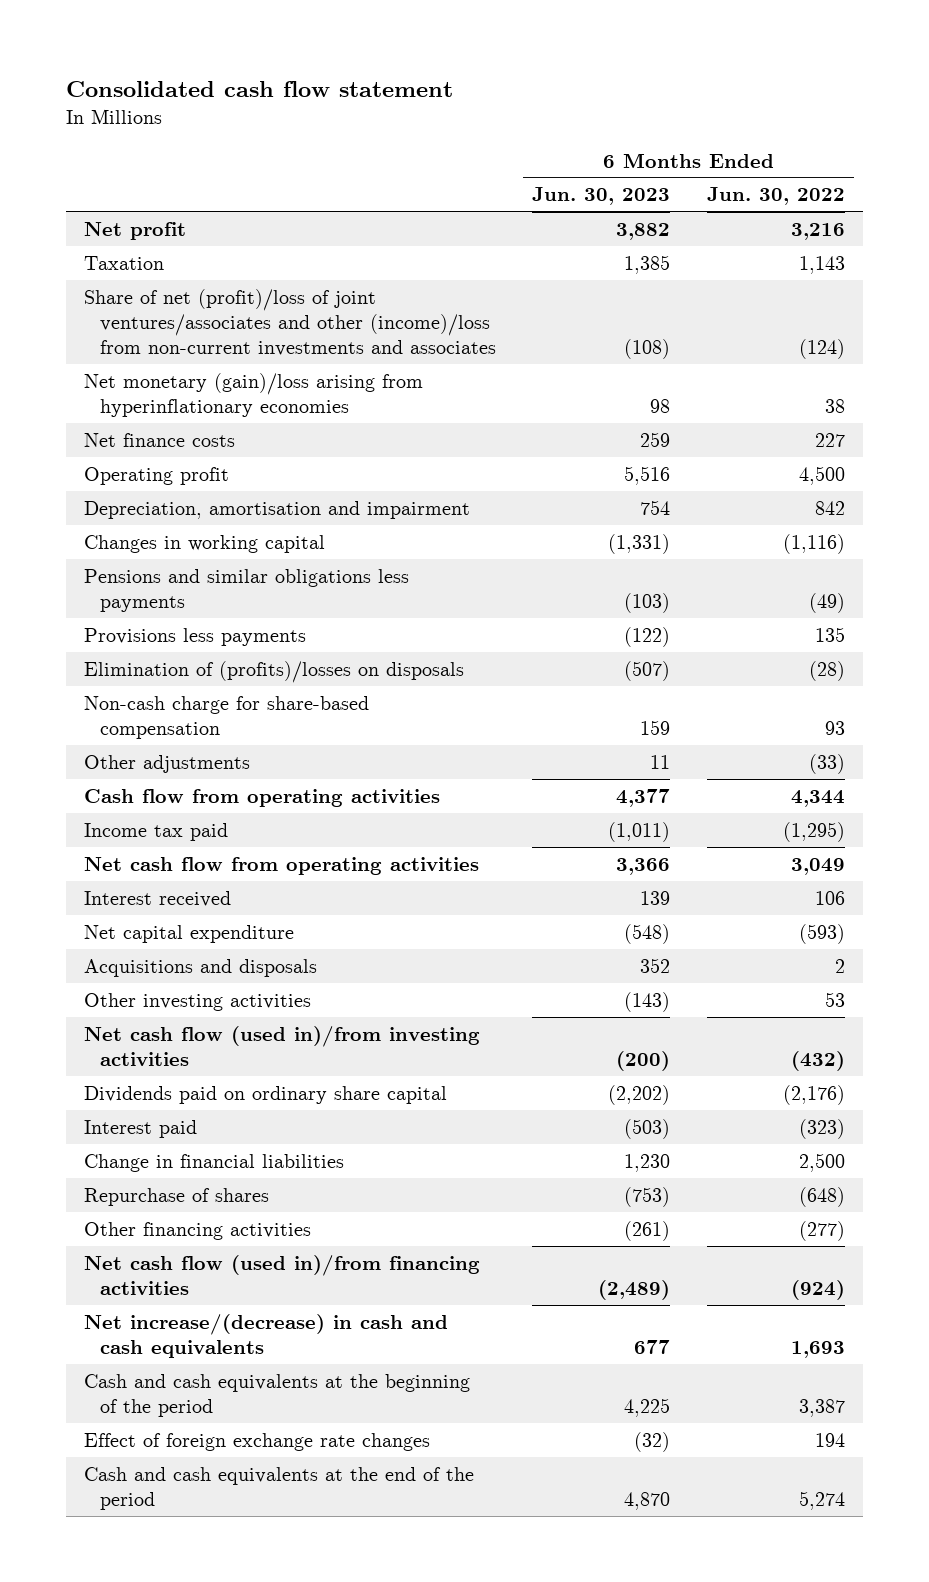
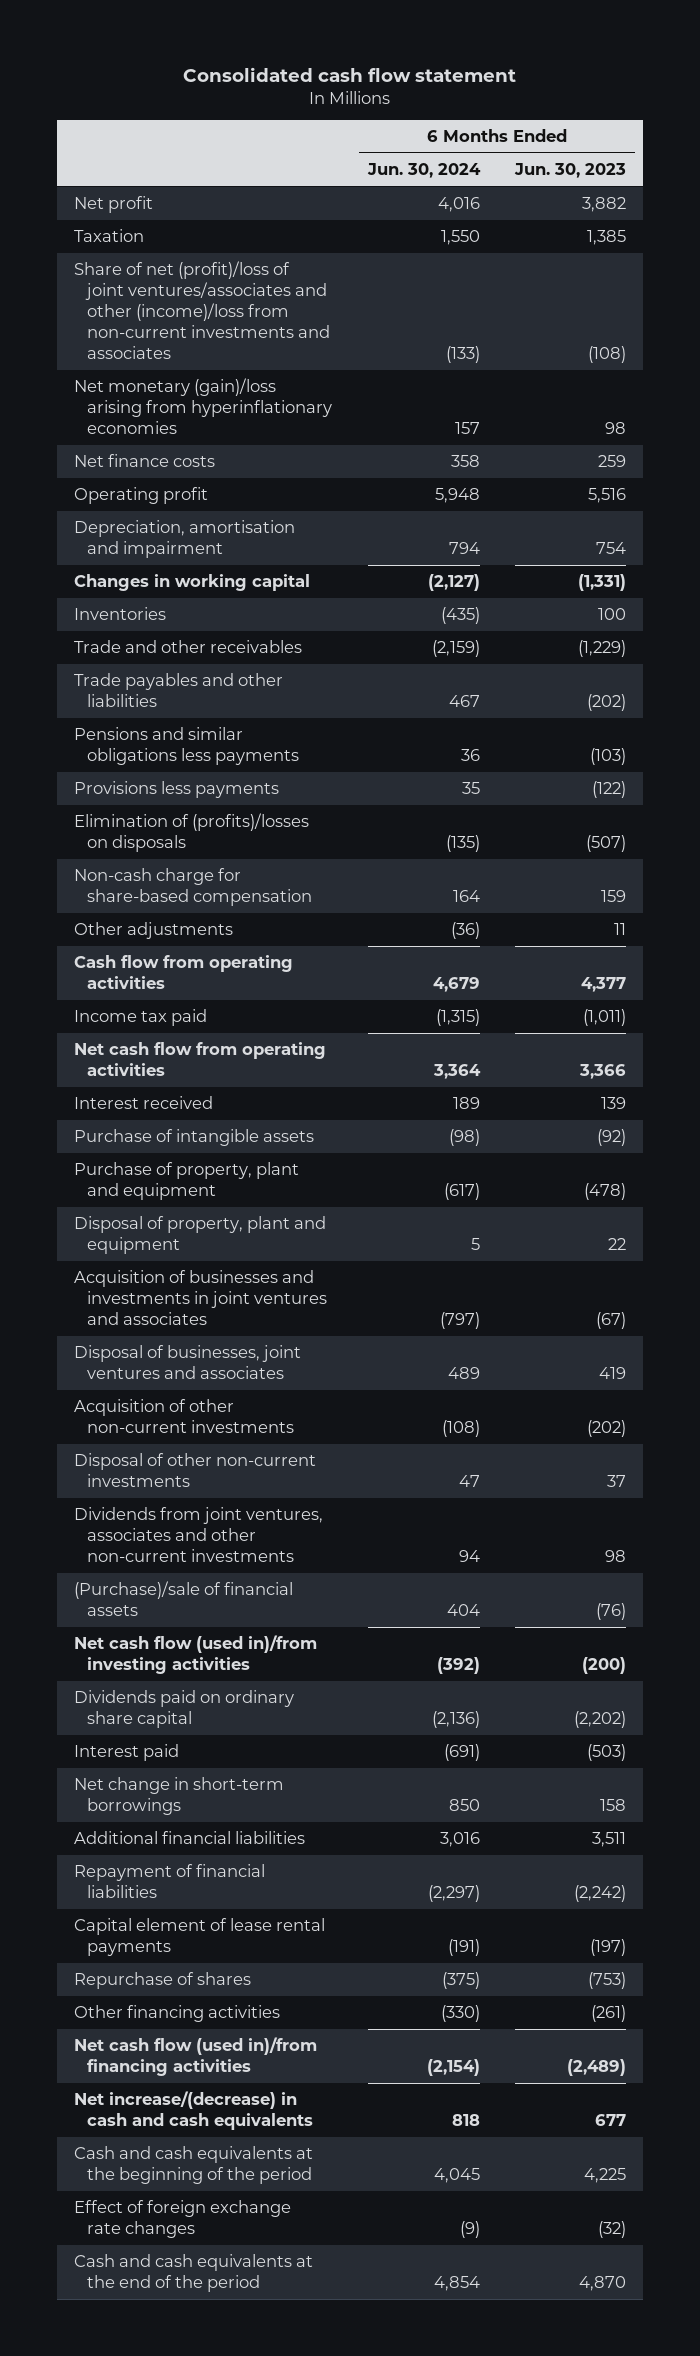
- | 6 Months Ended Jun. 30, 2023 | 6 Months Ended Jun. 30, 2022
+ | 6 Months Ended Jun. 30, 2024 | 6 Months Ended Jun. 30, 2023
+ Inventories | (435) | 100
+ Trade and other receivables | (2,159) | (1,229)
+ Trade payables and other liabilities | 467 | (202)
- Net capital expenditure | (548) | (593)
- Acquisitions and disposals | 352 | 2
- Other investing activities | (143) | 53
+ Purchase of intangible assets | (98) | (92)
+ Purchase of property, plant and equipment | (617) | (478)
+ Disposal of property, plant and equipment | 5 | 22
+ Acquisition of businesses and investments in joint ventures and associates | (797) | (67)
+ Disposal of businesses, joint ventures and associates | 489 | 419
+ Acquisition of other non-current investments | (108) | (202)
+ Disposal of other non-current investments | 47 | 37
+ Dividends from joint ventures, associates and other non-current investments | 94 | 98
+ (Purchase)/sale of financial assets | 404 | (76)
- Change in financial liabilities | 1,230 | 2,500
+ Net change in short-term borrowings | 850 | 158
+ Additional financial liabilities | 3,016 | 3,511
+ Repayment of financial liabilities | (2,297) | (2,242)
+ Capital element of lease rental payments | (191) | (197)

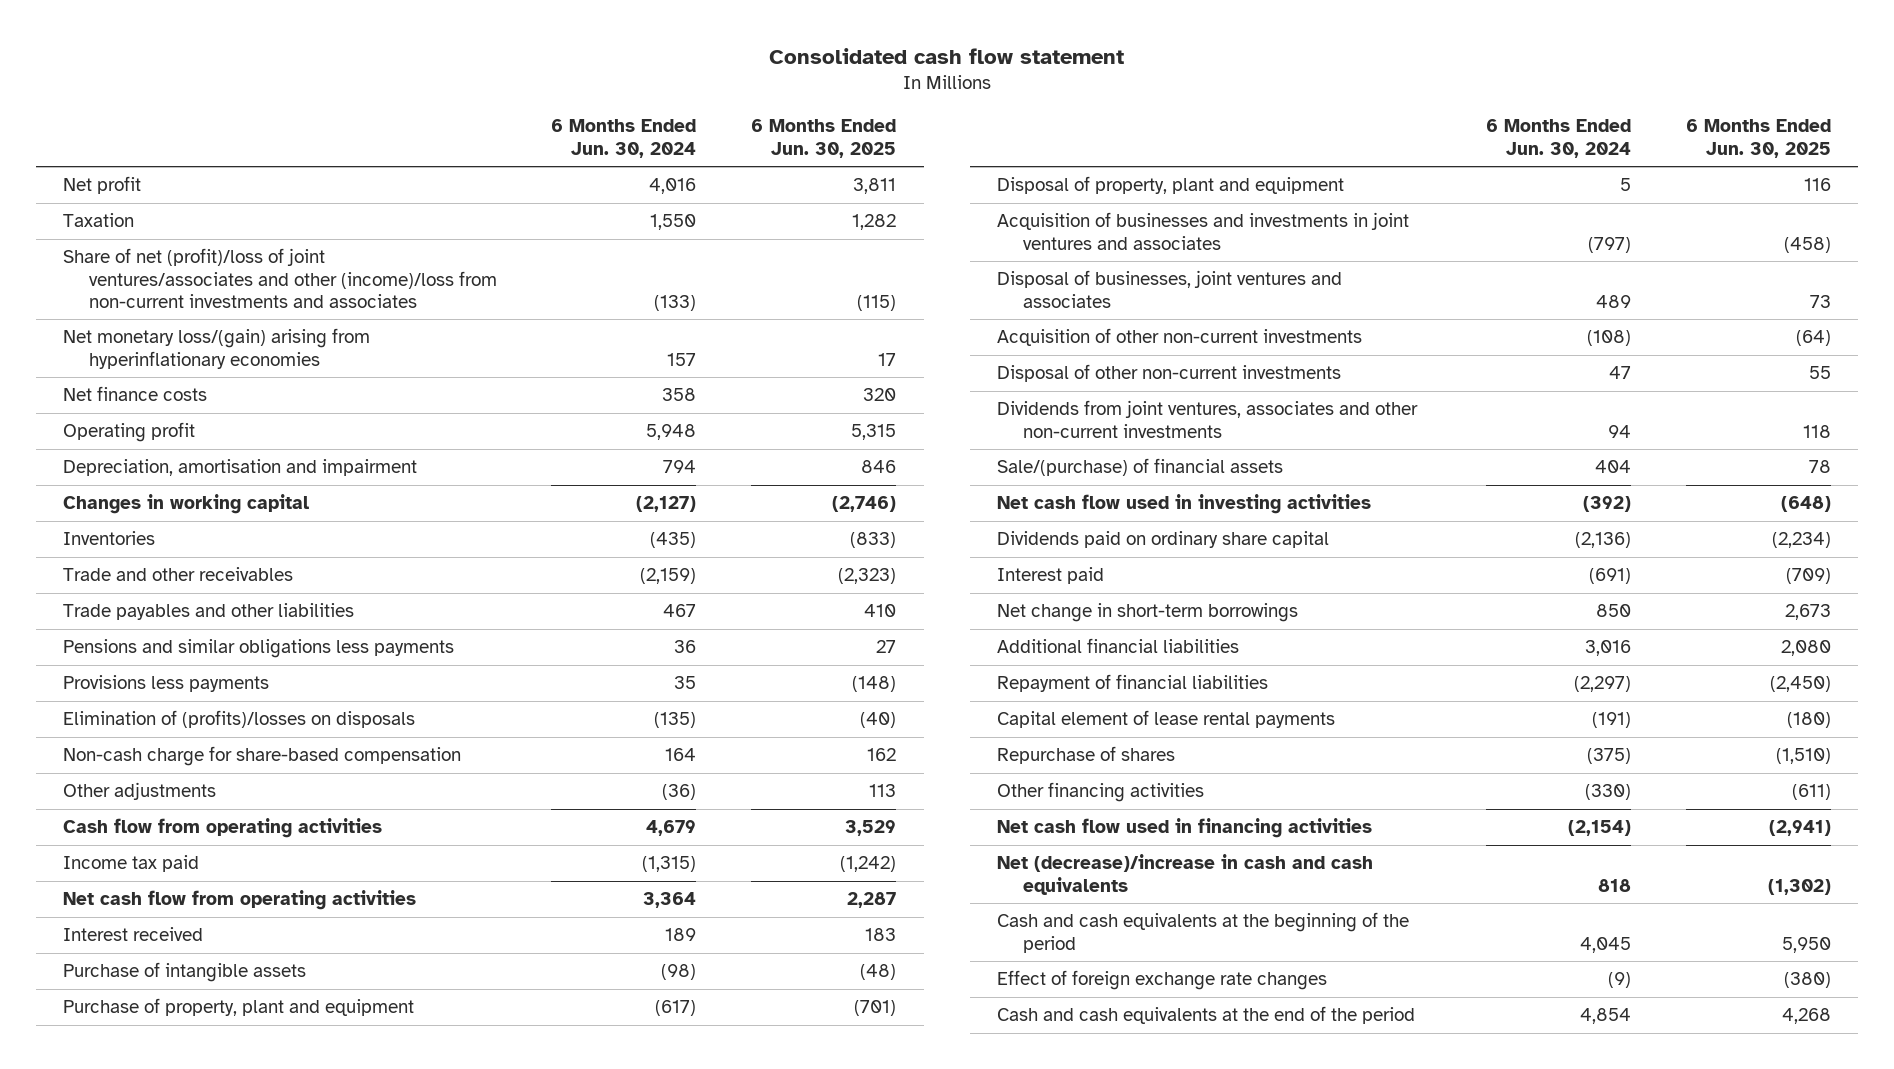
- | 6 Months Ended Jun. 30, 2024 | 6 Months Ended Jun. 30, 2023
+ | 6 Months Ended Jun. 30, 2024 | 6 Months Ended Jun. 30, 2025
- Net monetary (gain)/loss arising from hyperinflationary economies | 157 | 98
+ Net monetary loss/(gain) arising from hyperinflationary economies | 157 | 17
- (Purchase)/sale of financial assets | 404 | (76)
- Net cash flow (used in)/from investing activities | (392) | (200)
+ Sale/(purchase) of financial assets | 404 | 78
+ Net cash flow used in investing activities | (392) | (648)
- Net cash flow (used in)/from financing activities | (2,154) | (2,489)
- Net increase/(decrease) in cash and cash equivalents | 818 | 677
+ Net cash flow used in financing activities | (2,154) | (2,941)
+ Net (decrease)/increase in cash and cash equivalents | 818 | (1,302)

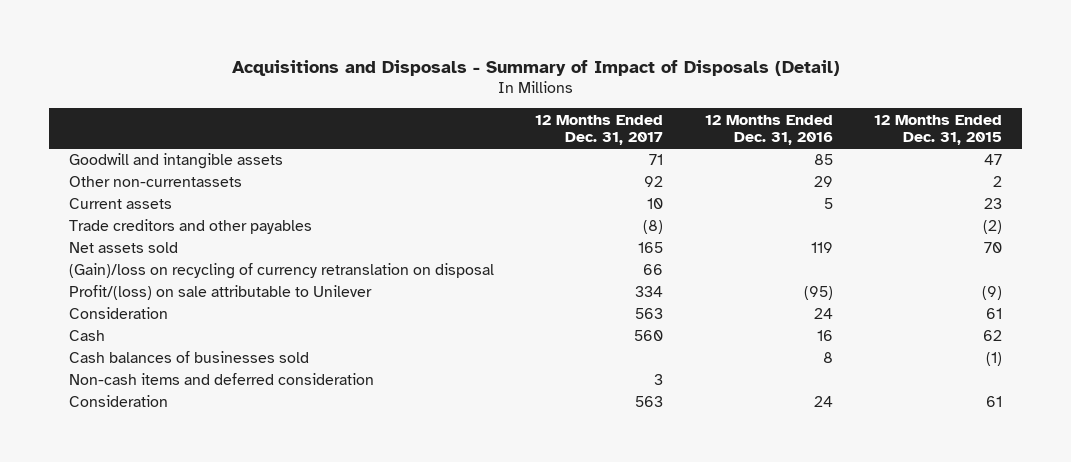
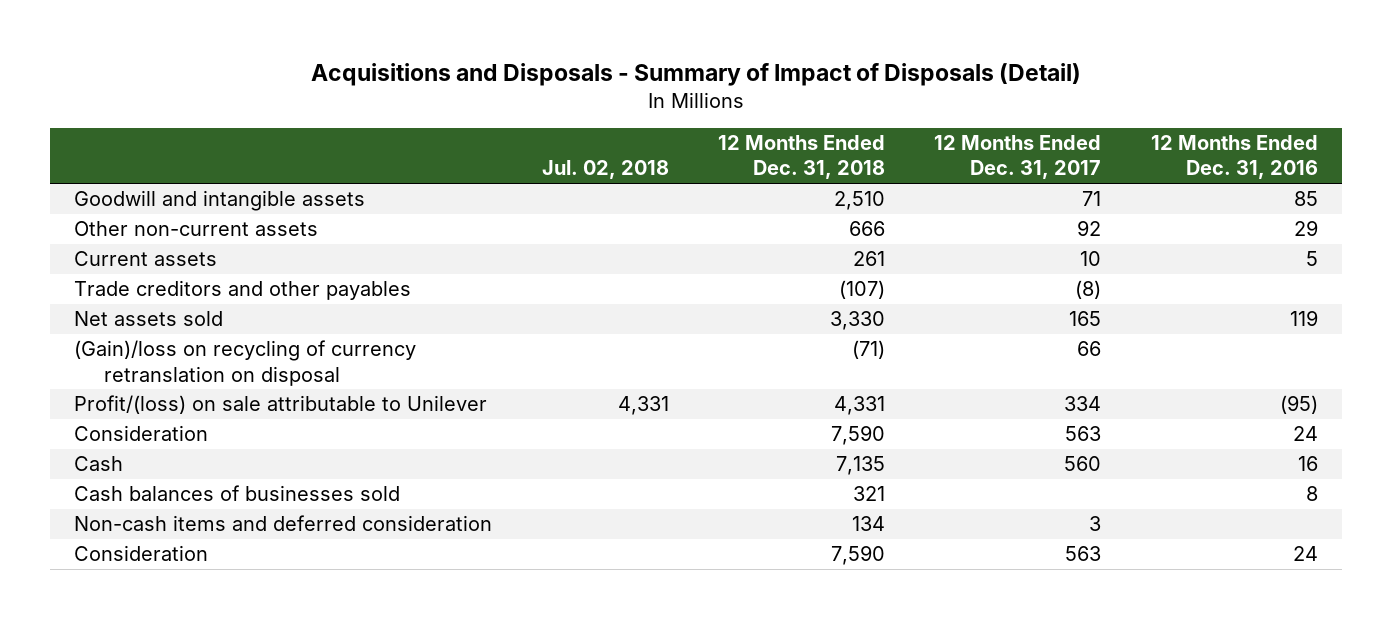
- | 12 Months Ended Dec. 31, 2017 | 12 Months Ended Dec. 31, 2016 | 12 Months Ended Dec. 31, 2015
+ | Jul. 02, 2018 | 12 Months Ended Dec. 31, 2018 | 12 Months Ended Dec. 31, 2017 | 12 Months Ended Dec. 31, 2016
- Other non-currentassets | 92 | 29 | 2
+ Other non-current assets | | 666 | 92 | 29

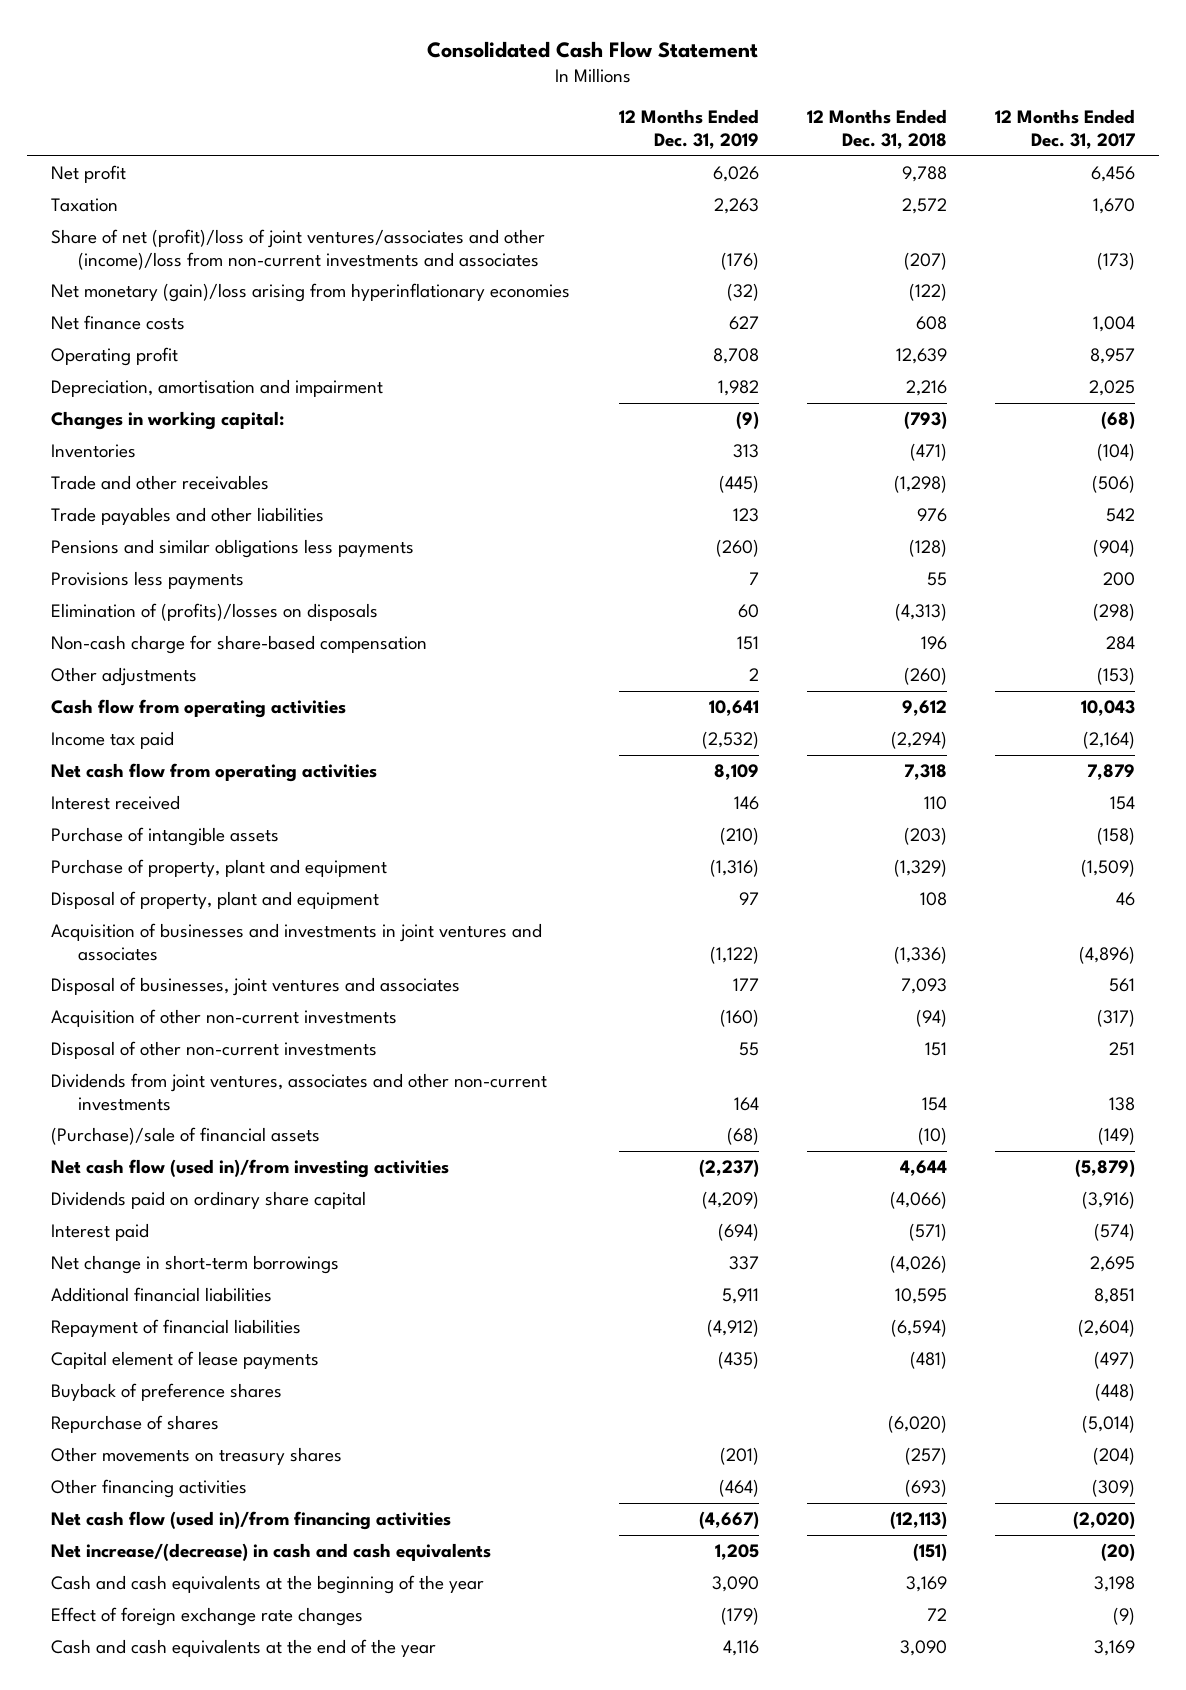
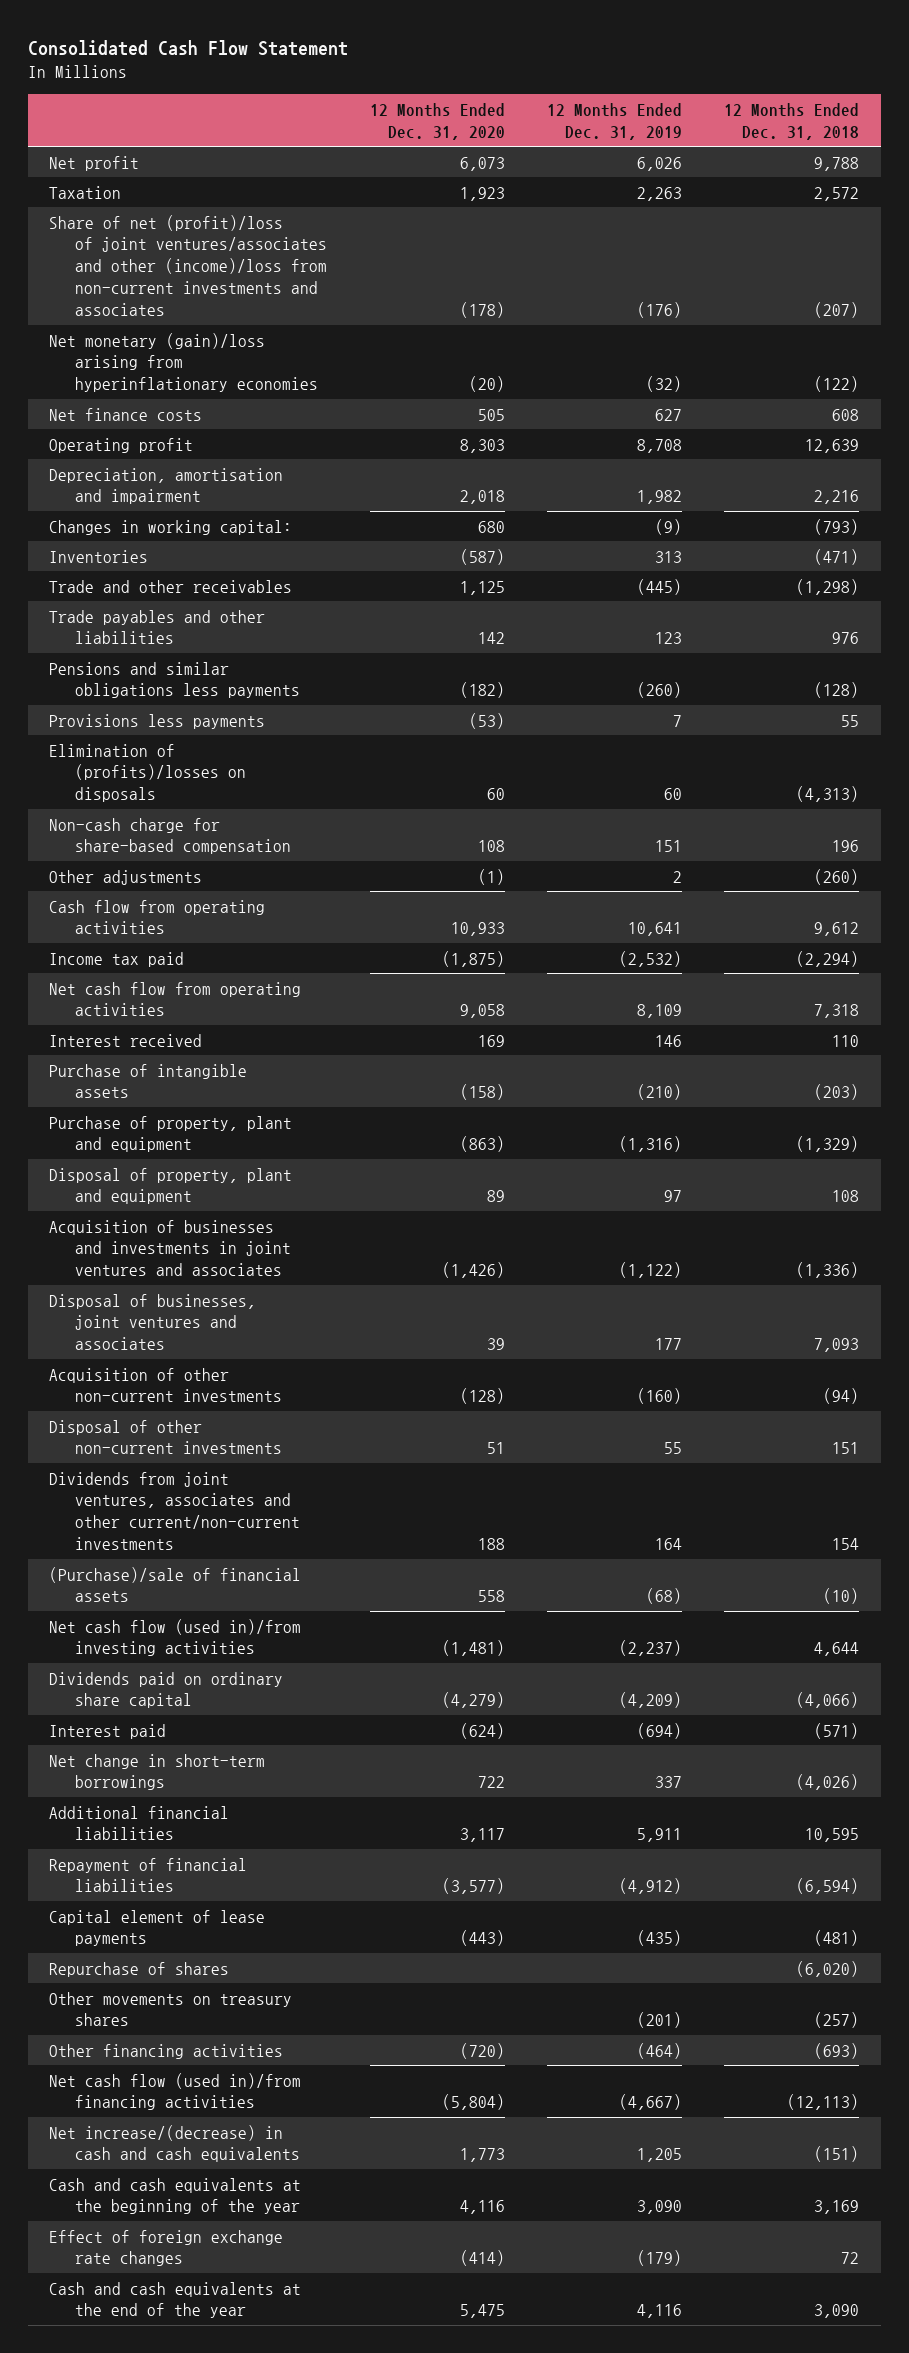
- | 12 Months Ended Dec. 31, 2019 | 12 Months Ended Dec. 31, 2018 | 12 Months Ended Dec. 31, 2017
+ | 12 Months Ended Dec. 31, 2020 | 12 Months Ended Dec. 31, 2019 | 12 Months Ended Dec. 31, 2018
- Dividends from joint ventures, associates and other non-current investments | 164 | 154 | 138
+ Dividends from joint ventures, associates and other current/non-current investments | 188 | 164 | 154
- Buyback of preference shares | | | (448)

